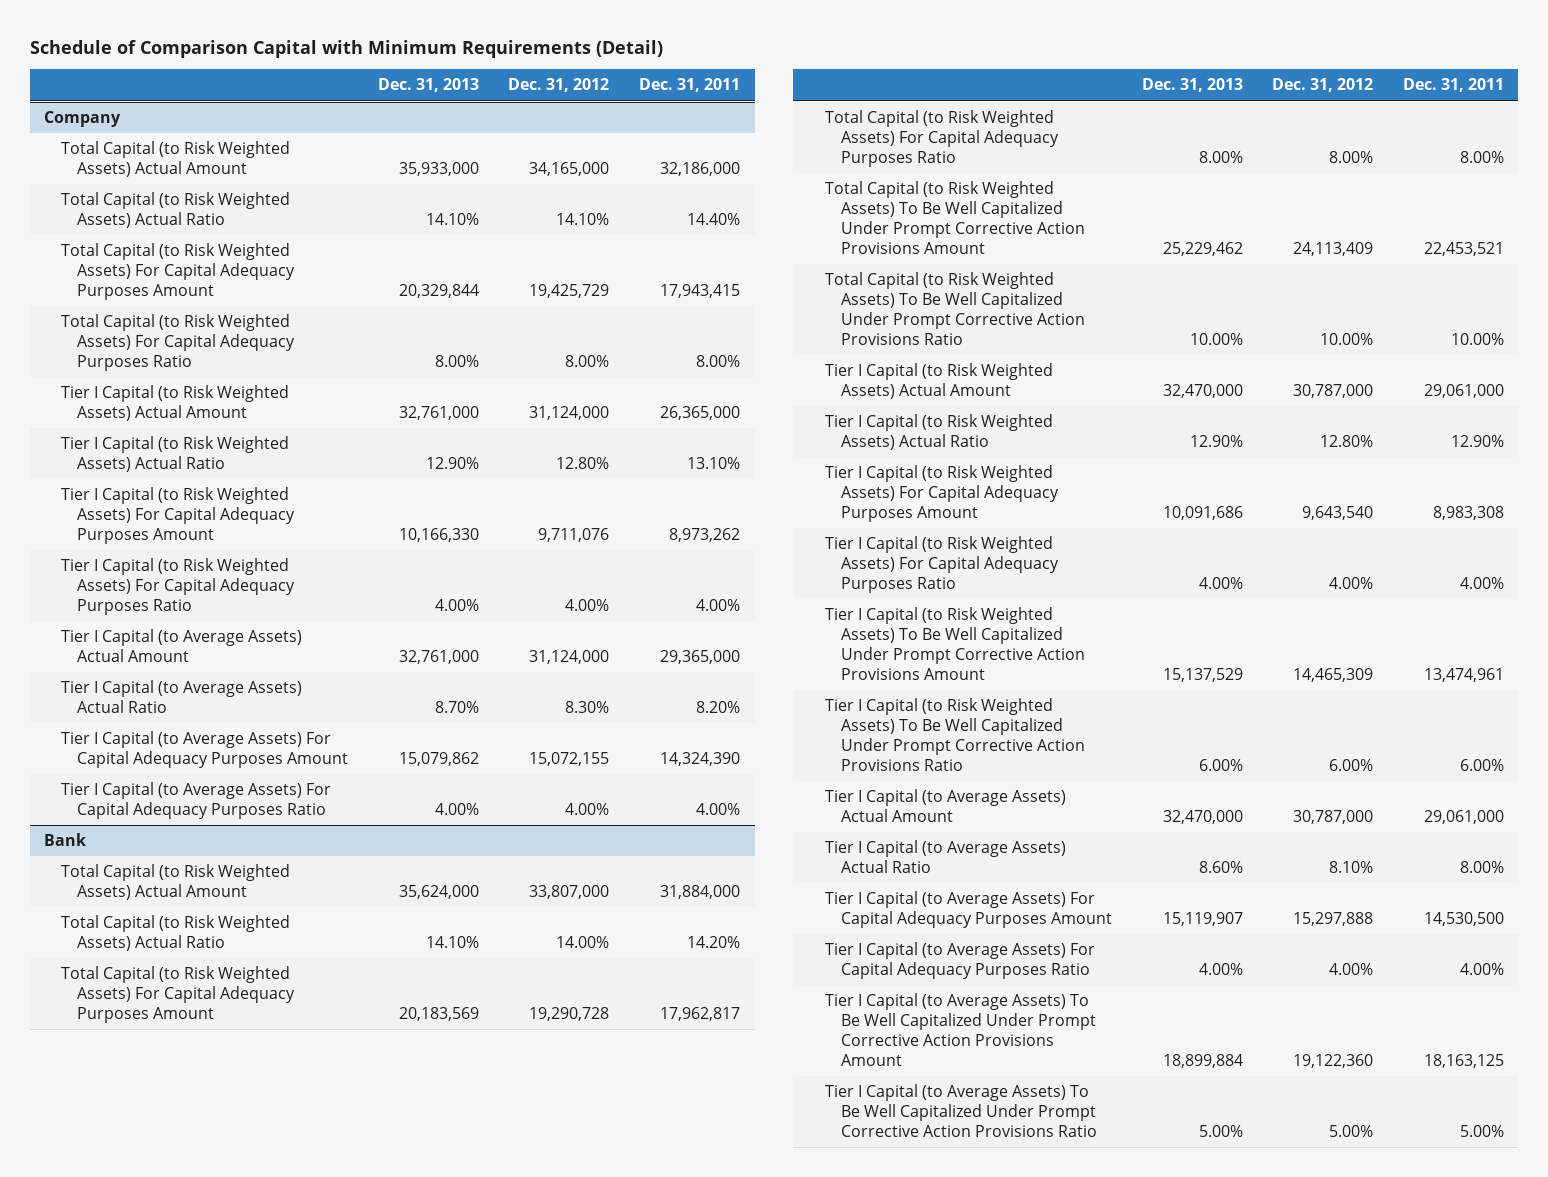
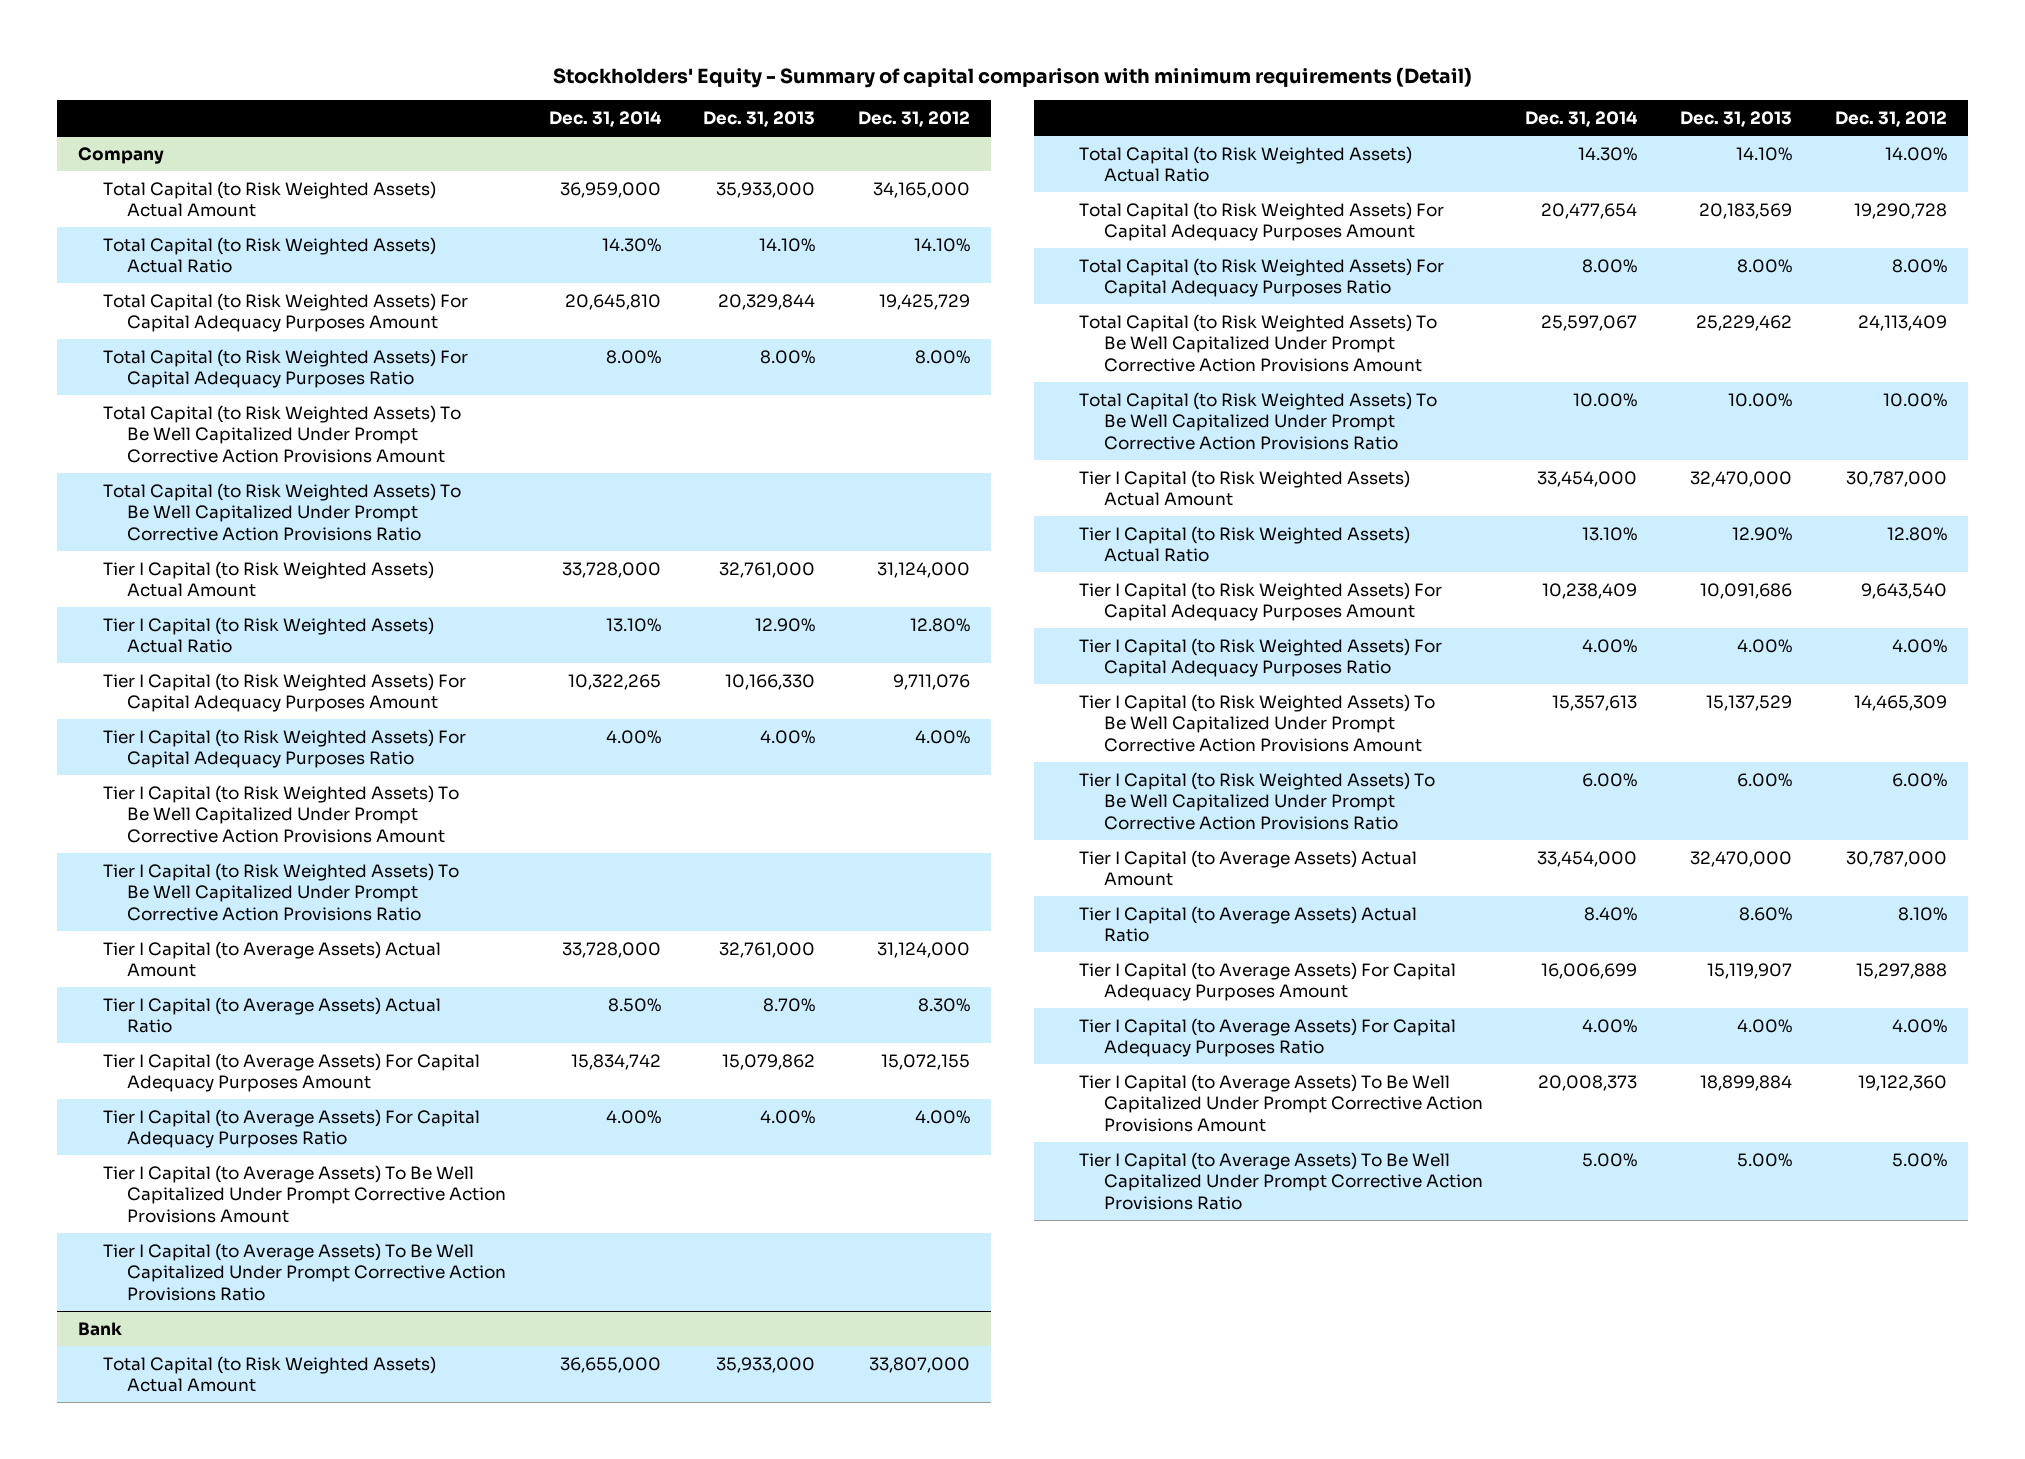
- Schedule of Comparison Capital with Minimum Requirements (Detail)
+ Stockholders' Equity - Summary of capital comparison with minimum requirements (Detail)
- | Dec. 31, 2013 | Dec. 31, 2012 | Dec. 31, 2011
+ | Dec. 31, 2014 | Dec. 31, 2013 | Dec. 31, 2012
@ Company
+ Total Capital (to Risk Weighted Assets) To Be Well Capitalized Under Prompt Corrective Action Provisions Amount
+ Total Capital (to Risk Weighted Assets) To Be Well Capitalized Under Prompt Corrective Action Provisions Ratio
+ Tier I Capital (to Risk Weighted Assets) To Be Well Capitalized Under Prompt Corrective Action Provisions Amount
+ Tier I Capital (to Risk Weighted Assets) To Be Well Capitalized Under Prompt Corrective Action Provisions Ratio
+ Tier I Capital (to Average Assets) To Be Well Capitalized Under Prompt Corrective Action Provisions Amount
+ Tier I Capital (to Average Assets) To Be Well Capitalized Under Prompt Corrective Action Provisions Ratio
@ Bank
- Total Capital (to Risk Weighted Assets) Actual Amount | 35,624,000 | 33,807,000 | 31,884,000
+ Total Capital (to Risk Weighted Assets) Actual Amount | 36,655,000 | 35,933,000 | 33,807,000

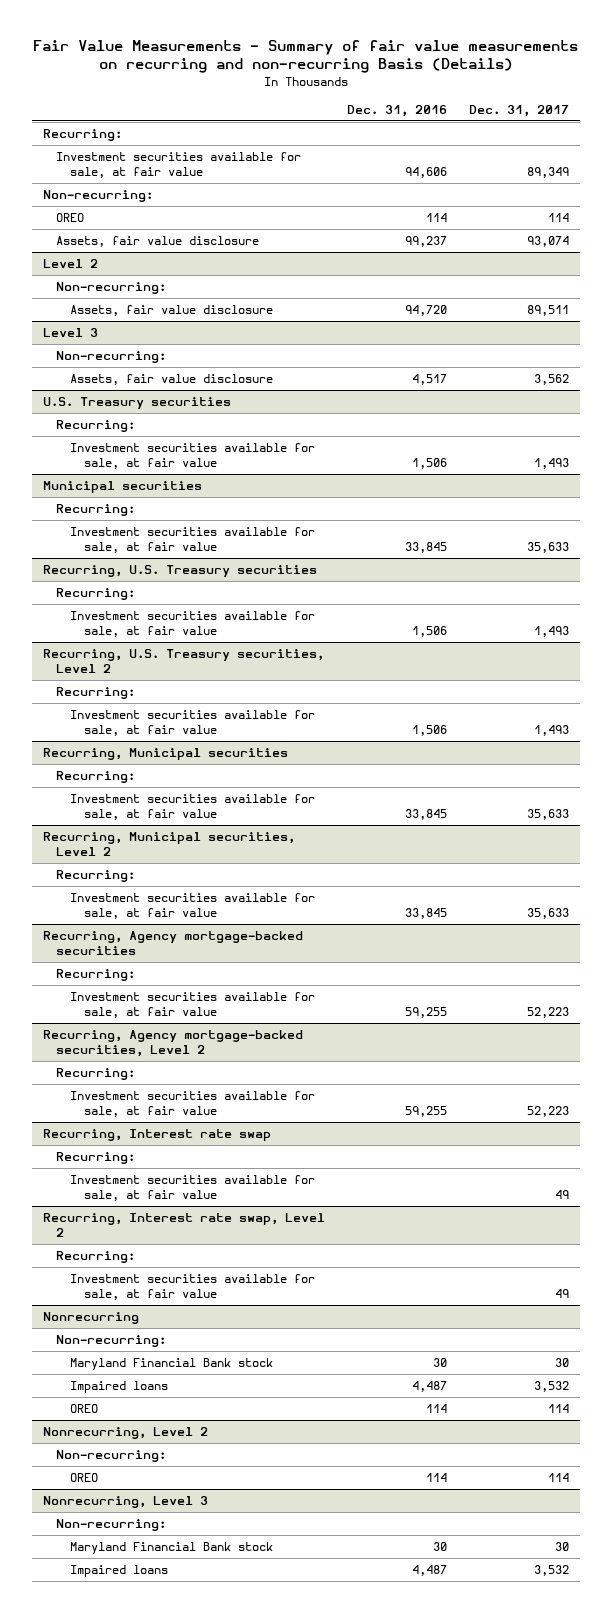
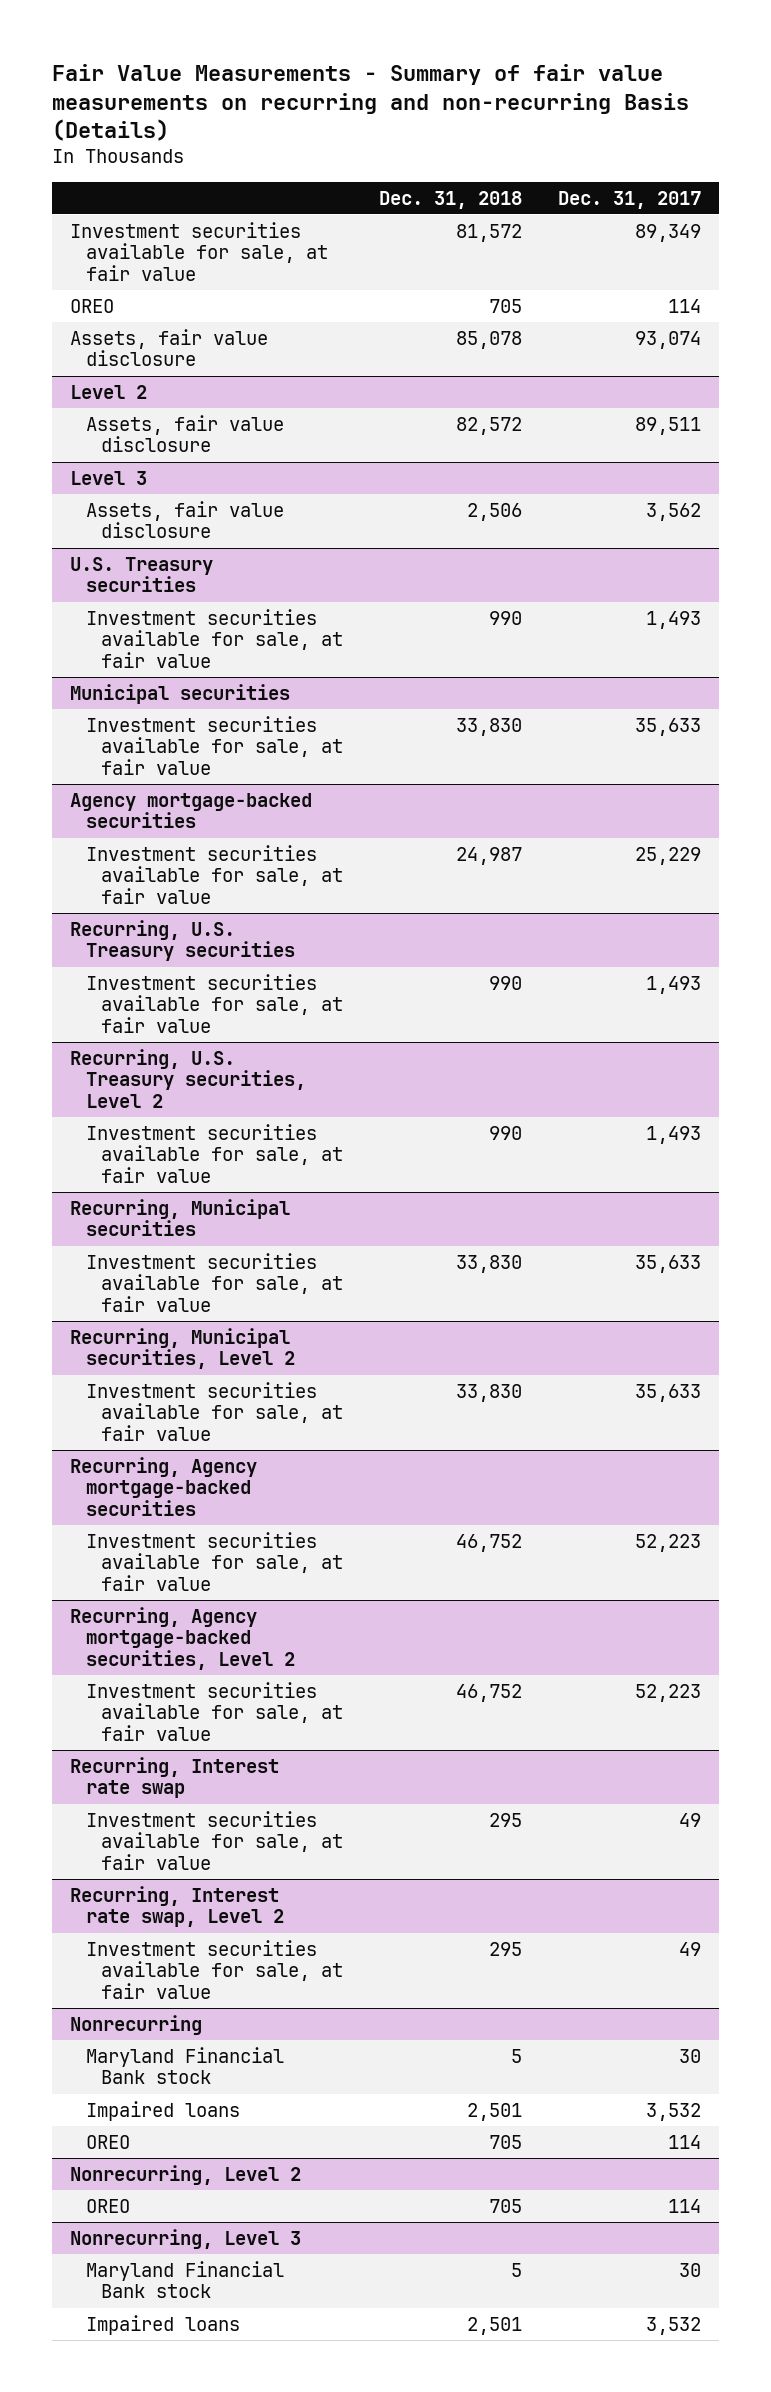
- | Dec. 31, 2016 | Dec. 31, 2017
+ | Dec. 31, 2018 | Dec. 31, 2017
- Recurring:
- Non-recurring:
@ Level 2
- Non-recurring:
@ Level 3
- Non-recurring:
@ U.S. Treasury securities
- Recurring:
@ Municipal securities
- Recurring:
+ Agency mortgage-backed securities
+ Investment securities available for sale, at fair value | 24,987 | 25,229
@ Recurring, U.S. Treasury securities
- Recurring:
@ Recurring, U.S. Treasury securities, Level 2
- Recurring:
@ Recurring, Municipal securities
- Recurring:
@ Recurring, Municipal securities, Level 2
- Recurring:
@ Recurring, Agency mortgage-backed securities
- Recurring:
@ Recurring, Agency mortgage-backed securities, Level 2
- Recurring:
@ Recurring, Interest rate swap
- Recurring:
@ Recurring, Interest rate swap, Level 2
- Recurring:
@ Nonrecurring
- Non-recurring:
@ Nonrecurring, Level 2
- Non-recurring:
@ Nonrecurring, Level 3
- Non-recurring:

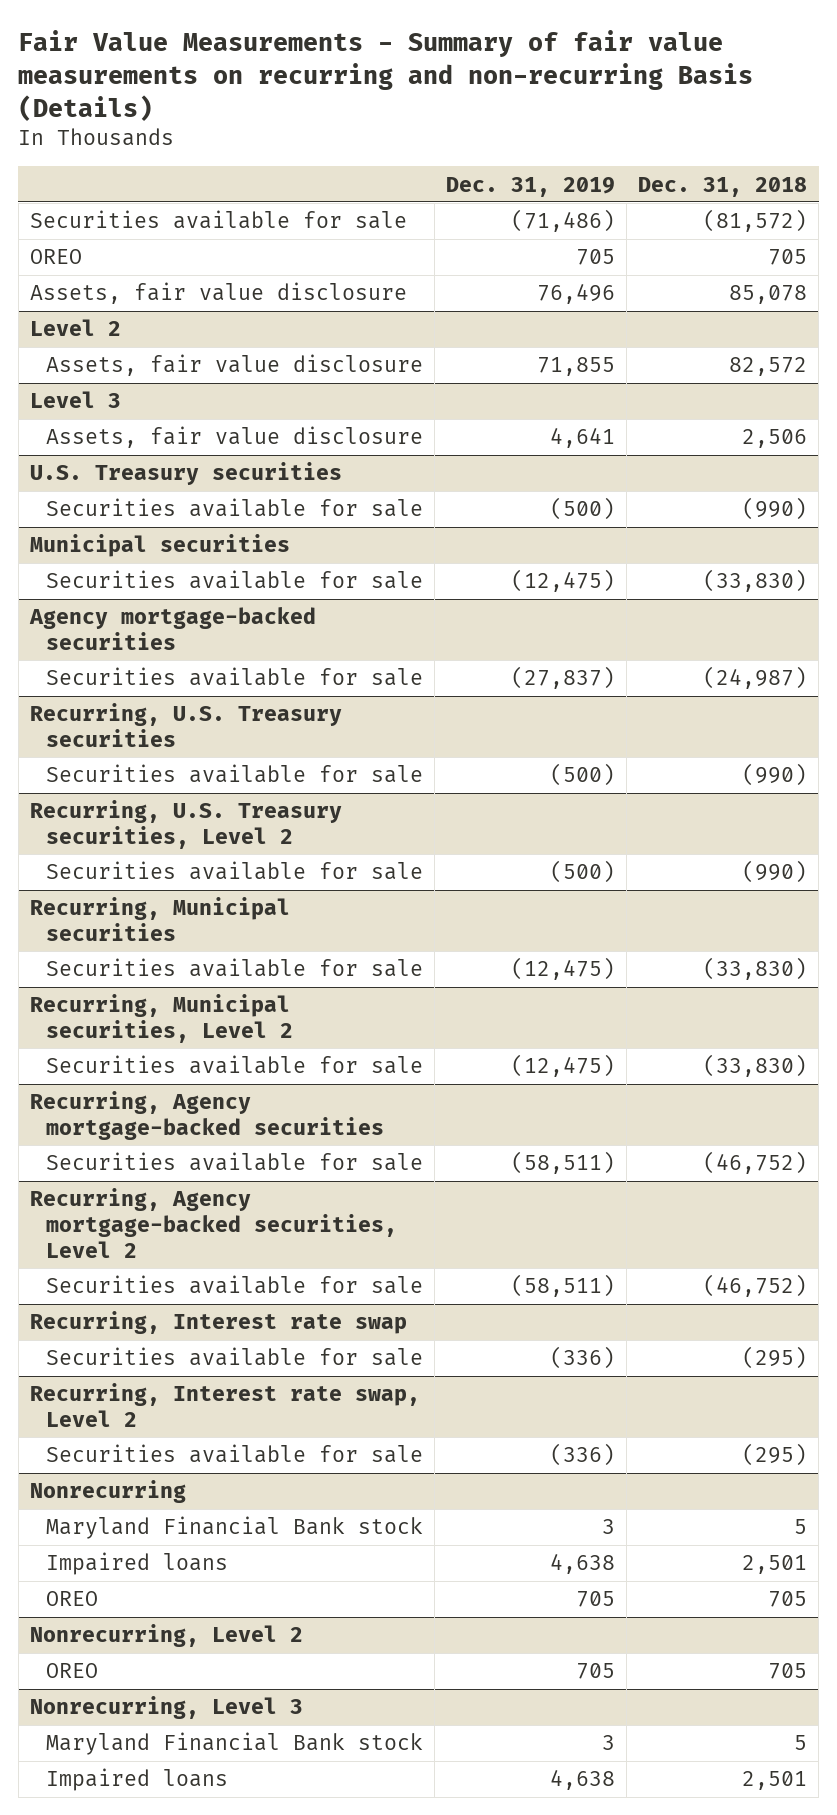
- | Dec. 31, 2018 | Dec. 31, 2017
+ | Dec. 31, 2019 | Dec. 31, 2018
- Investment securities available for sale, at fair value | 81,572 | 89,349
+ Securities available for sale | (71,486) | (81,572)
@ U.S. Treasury securities
- Investment securities available for sale, at fair value | 990 | 1,493
+ Securities available for sale | (500) | (990)
@ Municipal securities
- Investment securities available for sale, at fair value | 33,830 | 35,633
+ Securities available for sale | (12,475) | (33,830)
@ Agency mortgage-backed securities
- Investment securities available for sale, at fair value | 24,987 | 25,229
+ Securities available for sale | (27,837) | (24,987)
@ Recurring, U.S. Treasury securities
- Investment securities available for sale, at fair value | 990 | 1,493
+ Securities available for sale | (500) | (990)
@ Recurring, U.S. Treasury securities, Level 2
- Investment securities available for sale, at fair value | 990 | 1,493
+ Securities available for sale | (500) | (990)
@ Recurring, Municipal securities
- Investment securities available for sale, at fair value | 33,830 | 35,633
+ Securities available for sale | (12,475) | (33,830)
@ Recurring, Municipal securities, Level 2
- Investment securities available for sale, at fair value | 33,830 | 35,633
+ Securities available for sale | (12,475) | (33,830)
@ Recurring, Agency mortgage-backed securities
- Investment securities available for sale, at fair value | 46,752 | 52,223
+ Securities available for sale | (58,511) | (46,752)
@ Recurring, Agency mortgage-backed securities, Level 2
- Investment securities available for sale, at fair value | 46,752 | 52,223
+ Securities available for sale | (58,511) | (46,752)
@ Recurring, Interest rate swap
- Investment securities available for sale, at fair value | 295 | 49
+ Securities available for sale | (336) | (295)
@ Recurring, Interest rate swap, Level 2
- Investment securities available for sale, at fair value | 295 | 49
+ Securities available for sale | (336) | (295)

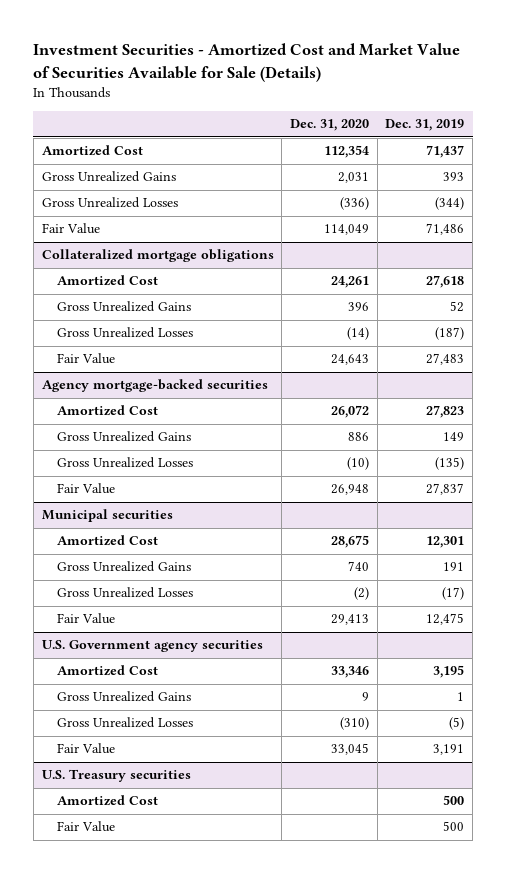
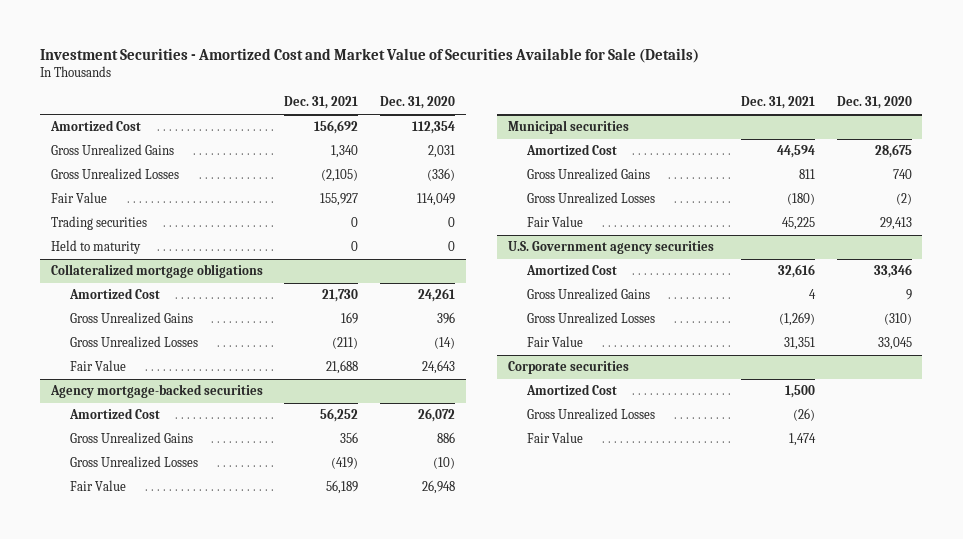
- | Dec. 31, 2020 | Dec. 31, 2019
+ | Dec. 31, 2021 | Dec. 31, 2020
+ Trading securities | 0 | 0
+ Held to maturity | 0 | 0
- U.S. Treasury securities
+ Corporate securities
+ Gross Unrealized Losses | (26) |

